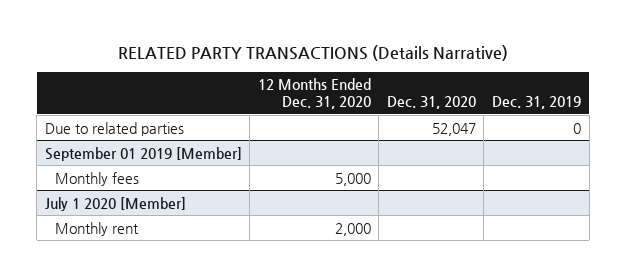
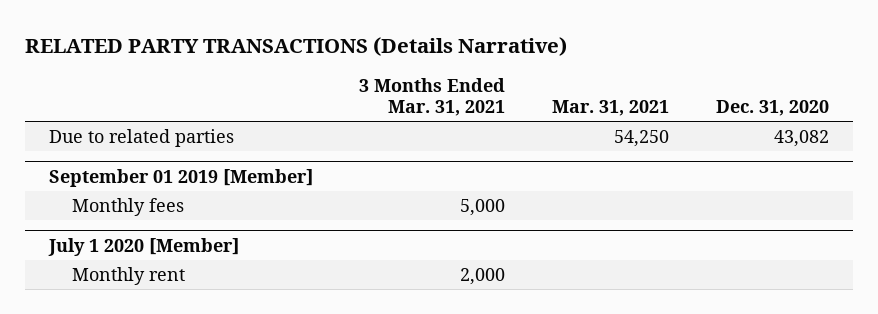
- | 12 Months Ended Dec. 31, 2020 | Dec. 31, 2020 | Dec. 31, 2019
+ | 3 Months Ended Mar. 31, 2021 | Mar. 31, 2021 | Dec. 31, 2020
- Due to related parties | | 52,047 | 0
+ Due to related parties | | 54,250 | 43,082

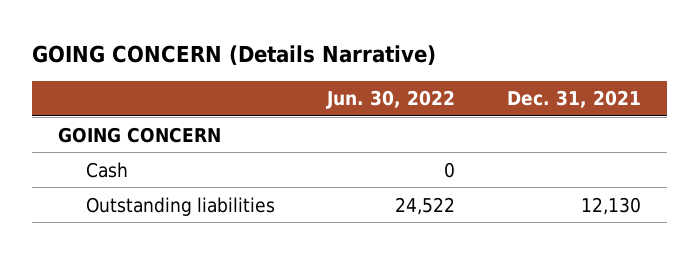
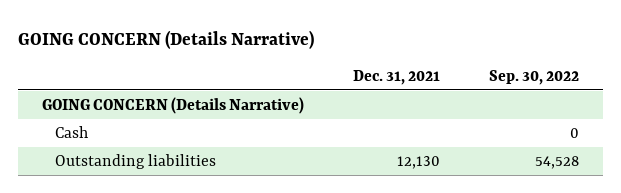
- | Jun. 30, 2022 | Dec. 31, 2021
+ | Dec. 31, 2021 | Sep. 30, 2022
- GOING CONCERN
+ GOING CONCERN (Details Narrative)

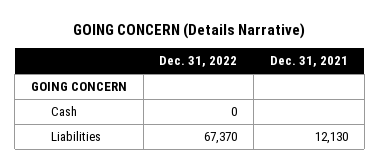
- | Dec. 31, 2021 | Sep. 30, 2022
+ | Dec. 31, 2022 | Dec. 31, 2021
- GOING CONCERN (Details Narrative)
+ GOING CONCERN
- Outstanding liabilities | 12,130 | 54,528
+ Liabilities | 67,370 | 12,130

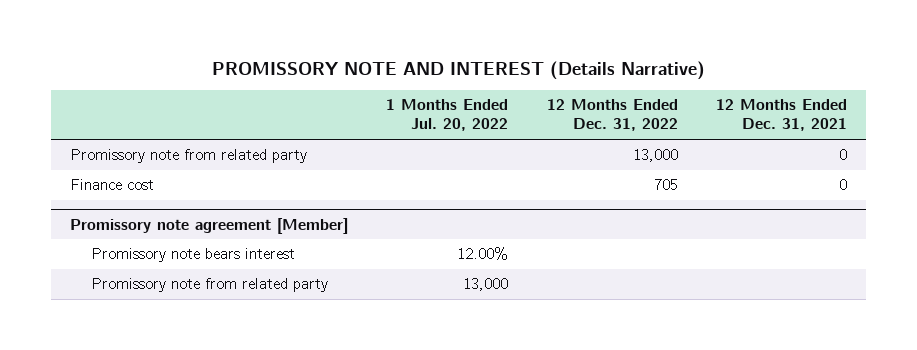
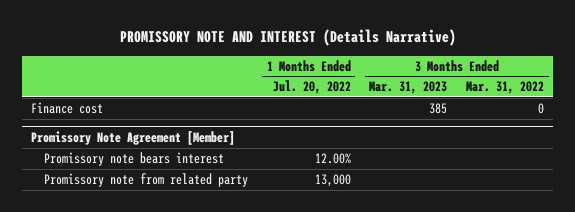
- | 1 Months Ended Jul. 20, 2022 | 12 Months Ended Dec. 31, 2022 | 12 Months Ended Dec. 31, 2021
+ | 1 Months Ended Jul. 20, 2022 | 3 Months Ended Mar. 31, 2023 | 3 Months Ended Mar. 31, 2022
- Promissory note from related party | | 13,000 | 0
- Promissory note agreement [Member]
+ Promissory Note Agreement [Member]

